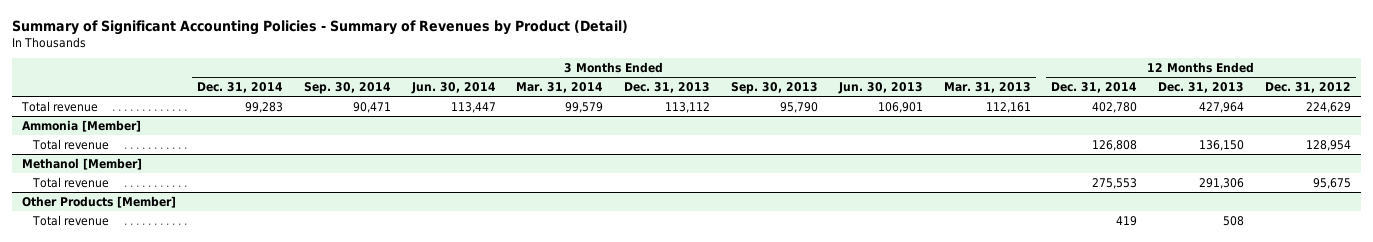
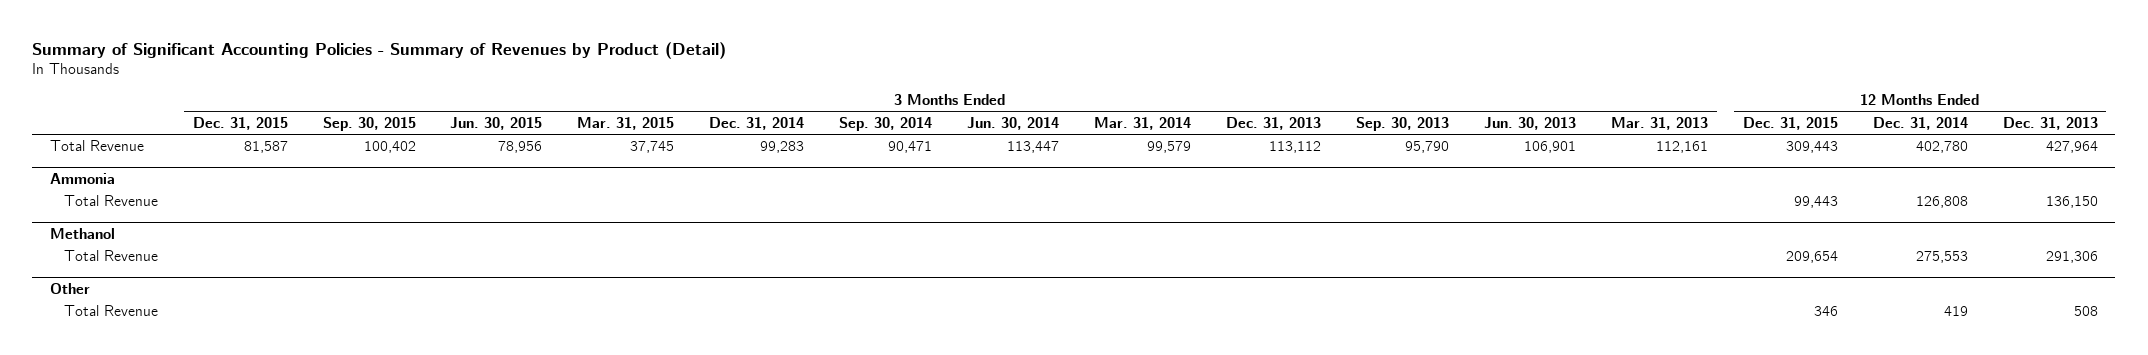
- | 3 Months Ended Dec. 31, 2014 | 3 Months Ended Sep. 30, 2014 | 3 Months Ended Jun. 30, 2014 | 3 Months Ended Mar. 31, 2014 | 3 Months Ended Dec. 31, 2013 | 3 Months Ended Sep. 30, 2013 | 3 Months Ended Jun. 30, 2013 | 3 Months Ended Mar. 31, 2013 | 12 Months Ended Dec. 31, 2014 | 12 Months Ended Dec. 31, 2013 | 12 Months Ended Dec. 31, 2012
+ | 3 Months Ended Dec. 31, 2015 | 3 Months Ended Sep. 30, 2015 | 3 Months Ended Jun. 30, 2015 | 3 Months Ended Mar. 31, 2015 | 3 Months Ended Dec. 31, 2014 | 3 Months Ended Sep. 30, 2014 | 3 Months Ended Jun. 30, 2014 | 3 Months Ended Mar. 31, 2014 | 3 Months Ended Dec. 31, 2013 | 3 Months Ended Sep. 30, 2013 | 3 Months Ended Jun. 30, 2013 | 3 Months Ended Mar. 31, 2013 | 12 Months Ended Dec. 31, 2015 | 12 Months Ended Dec. 31, 2014 | 12 Months Ended Dec. 31, 2013
- Total revenue | 99,283 | 90,471 | 113,447 | 99,579 | 113,112 | 95,790 | 106,901 | 112,161 | 402,780 | 427,964 | 224,629
- Ammonia [Member]
- Total revenue | | | | | | | | | 126,808 | 136,150 | 128,954
- Methanol [Member]
- Total revenue | | | | | | | | | 275,553 | 291,306 | 95,675
- Other Products [Member]
- Total revenue | | | | | | | | | 419 | 508 |
+ Total Revenue | 81,587 | 100,402 | 78,956 | 37,745 | 99,283 | 90,471 | 113,447 | 99,579 | 113,112 | 95,790 | 106,901 | 112,161 | 309,443 | 402,780 | 427,964
+ Ammonia
+ Total Revenue | | | | | | | | | | | | | 99,443 | 126,808 | 136,150
+ Methanol
+ Total Revenue | | | | | | | | | | | | | 209,654 | 275,553 | 291,306
+ Other
+ Total Revenue | | | | | | | | | | | | | 346 | 419 | 508

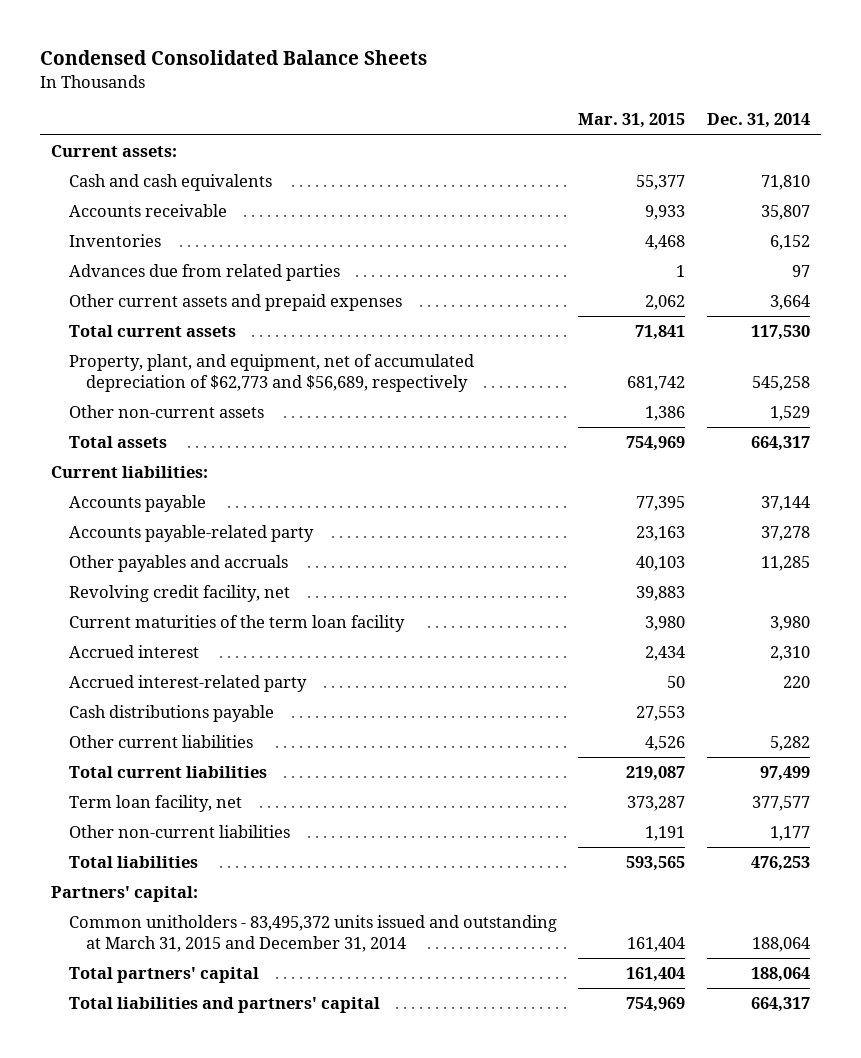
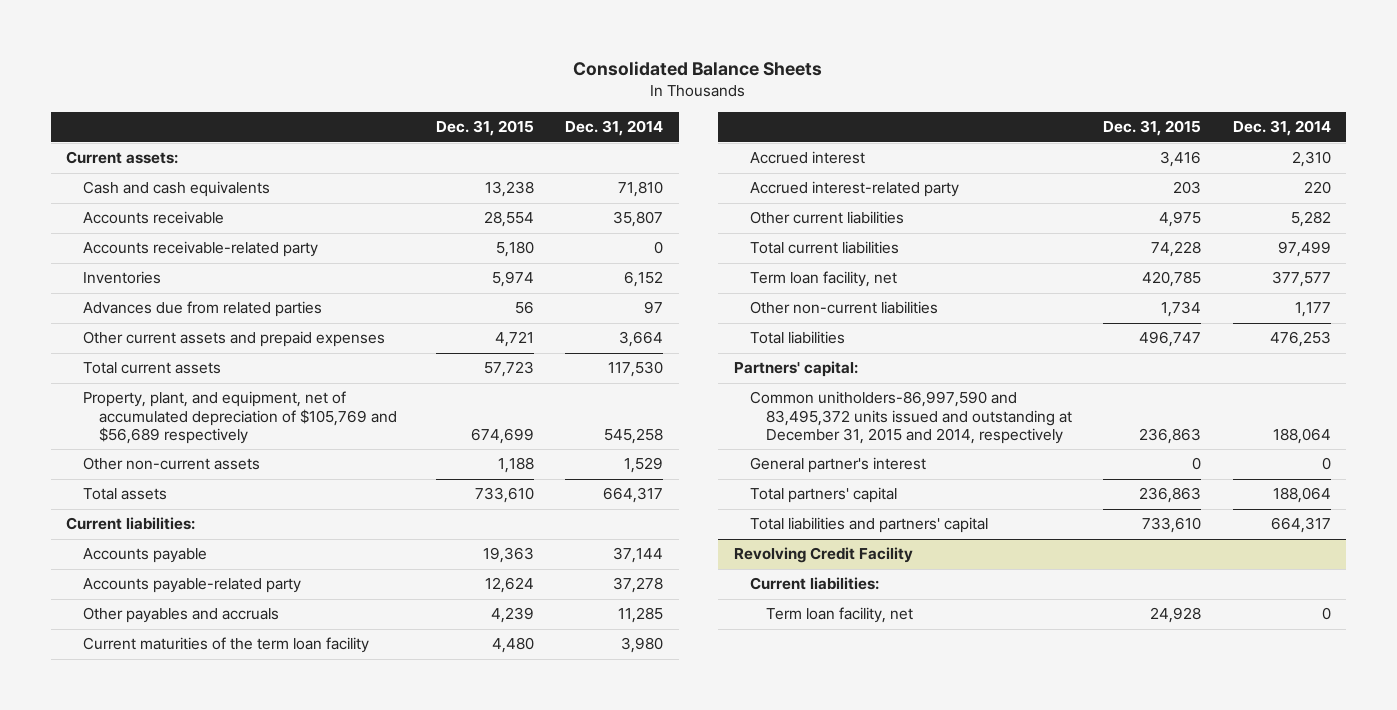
- Condensed Consolidated Balance Sheets
+ Consolidated Balance Sheets
- | Mar. 31, 2015 | Dec. 31, 2014
+ | Dec. 31, 2015 | Dec. 31, 2014
+ Accounts receivable-related party | 5,180 | 0
- Property, plant, and equipment, net of accumulated depreciation of $62,773 and $56,689, respectively | 681,742 | 545,258
+ Property, plant, and equipment, net of accumulated depreciation of $105,769 and $56,689 respectively | 674,699 | 545,258
- Revolving credit facility, net | 39,883 |
- Cash distributions payable | 27,553 |
- Common unitholders - 83,495,372 units issued and outstanding at March 31, 2015 and December 31, 2014 | 161,404 | 188,064
+ Common unitholders-86,997,590 and 83,495,372 units issued and outstanding at December 31, 2015 and 2014, respectively | 236,863 | 188,064
+ General partner's interest | 0 | 0
+ Revolving Credit Facility
+ Current liabilities:
+ Term loan facility, net | 24,928 | 0

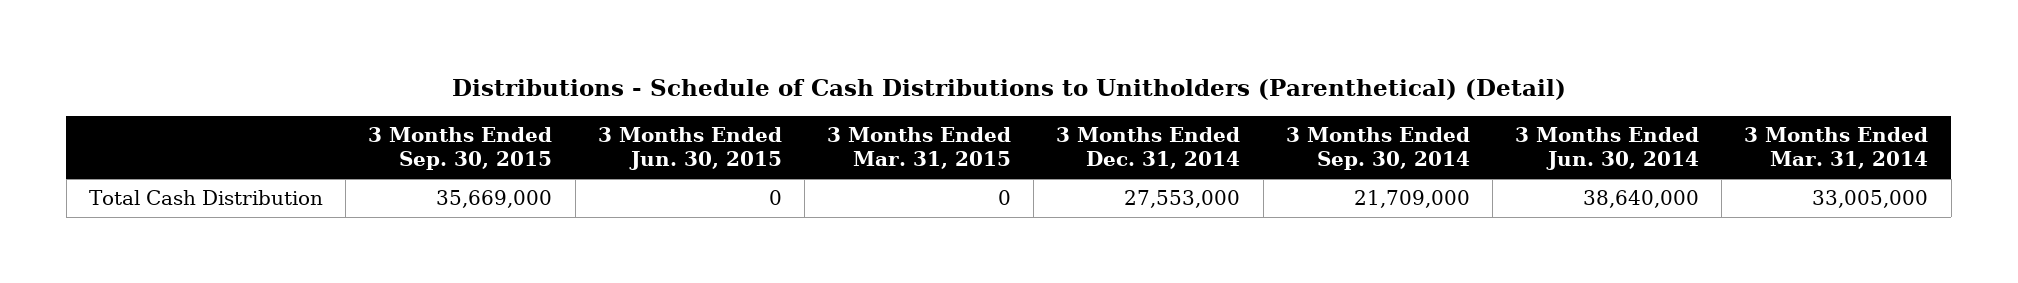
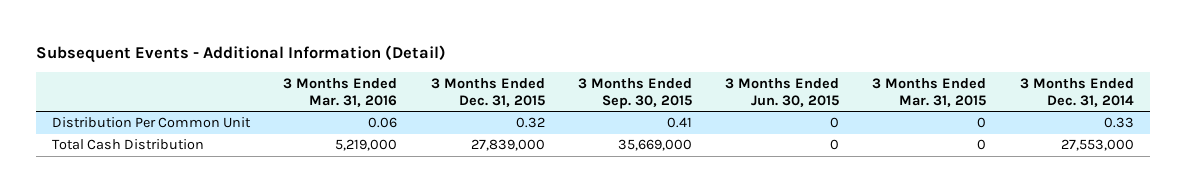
- Distributions - Schedule of Cash Distributions to Unitholders (Parenthetical) (Detail)
+ Subsequent Events - Additional Information (Detail)
- | 3 Months Ended Sep. 30, 2015 | 3 Months Ended Jun. 30, 2015 | 3 Months Ended Mar. 31, 2015 | 3 Months Ended Dec. 31, 2014 | 3 Months Ended Sep. 30, 2014 | 3 Months Ended Jun. 30, 2014 | 3 Months Ended Mar. 31, 2014
+ | 3 Months Ended Mar. 31, 2016 | 3 Months Ended Dec. 31, 2015 | 3 Months Ended Sep. 30, 2015 | 3 Months Ended Jun. 30, 2015 | 3 Months Ended Mar. 31, 2015 | 3 Months Ended Dec. 31, 2014
+ Distribution Per Common Unit | 0.06 | 0.32 | 0.41 | 0 | 0 | 0.33

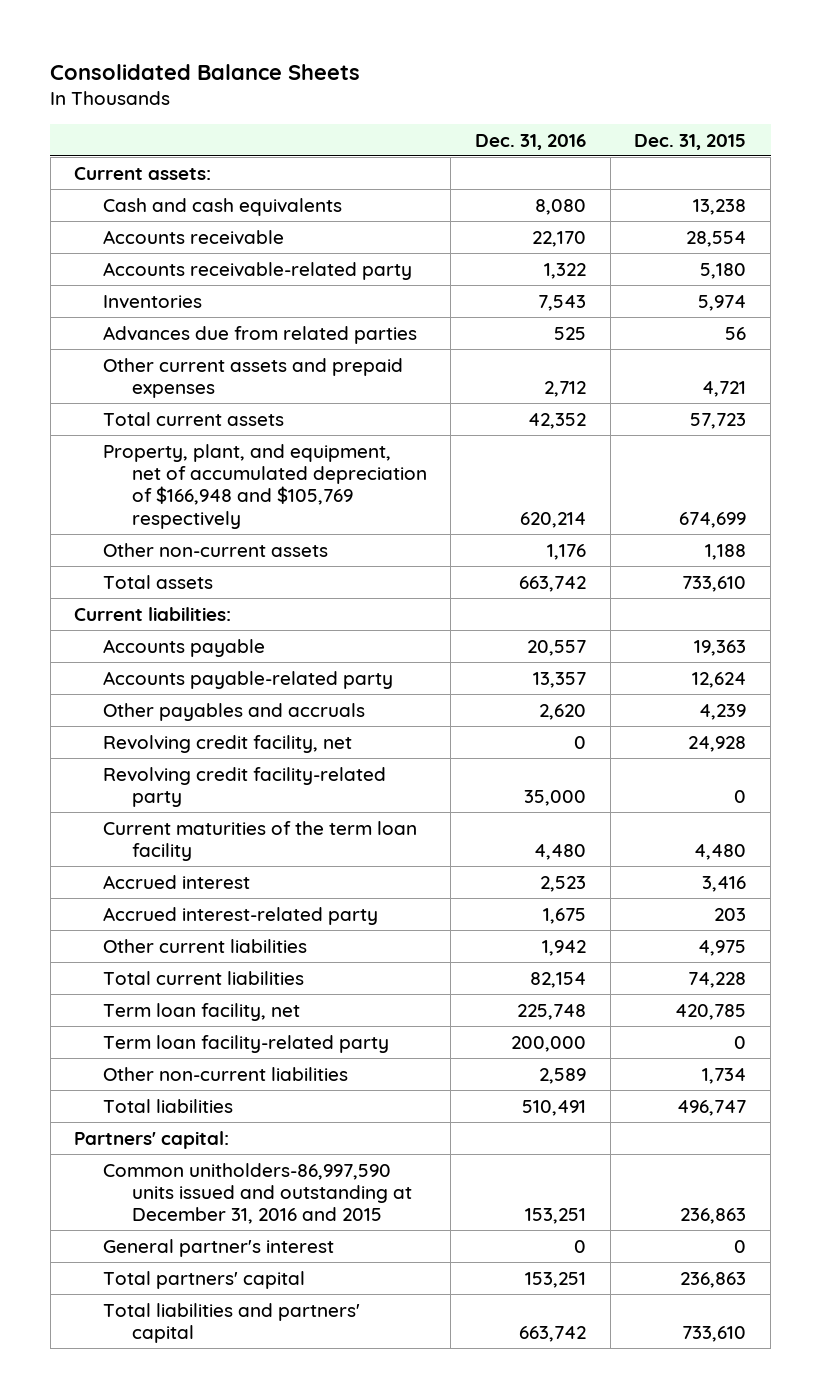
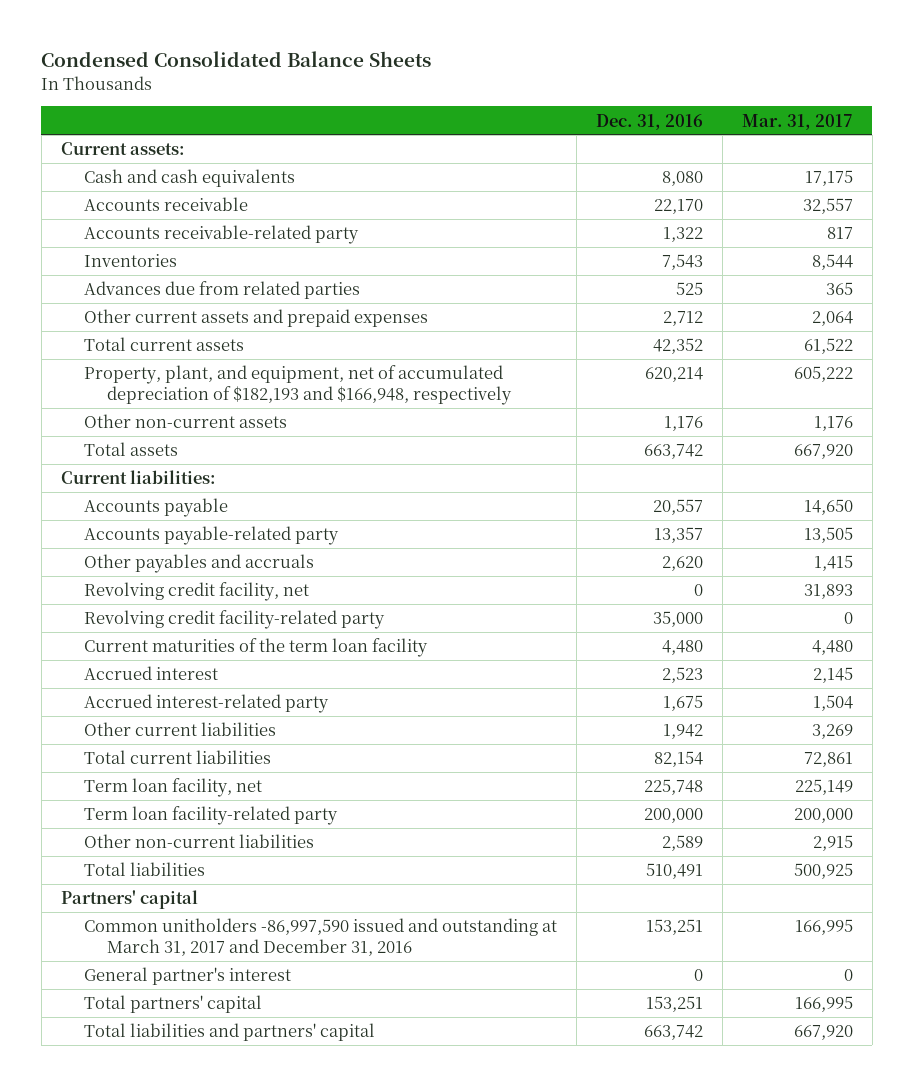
- Consolidated Balance Sheets
+ Condensed Consolidated Balance Sheets
- | Dec. 31, 2016 | Dec. 31, 2015
+ | Dec. 31, 2016 | Mar. 31, 2017
- Property, plant, and equipment, net of accumulated depreciation of $166,948 and $105,769 respectively | 620,214 | 674,699
+ Property, plant, and equipment, net of accumulated depreciation of $182,193 and $166,948, respectively | 620,214 | 605,222
- Partners' capital:
- Common unitholders-86,997,590 units issued and outstanding at December 31, 2016 and 2015 | 153,251 | 236,863
+ Partners' capital
+ Common unitholders -86,997,590 issued and outstanding at March 31, 2017 and December 31, 2016 | 153,251 | 166,995

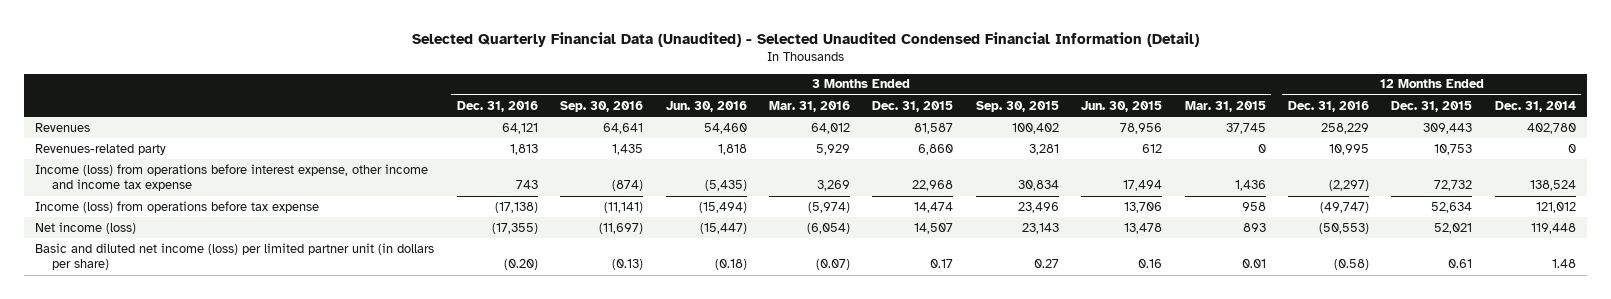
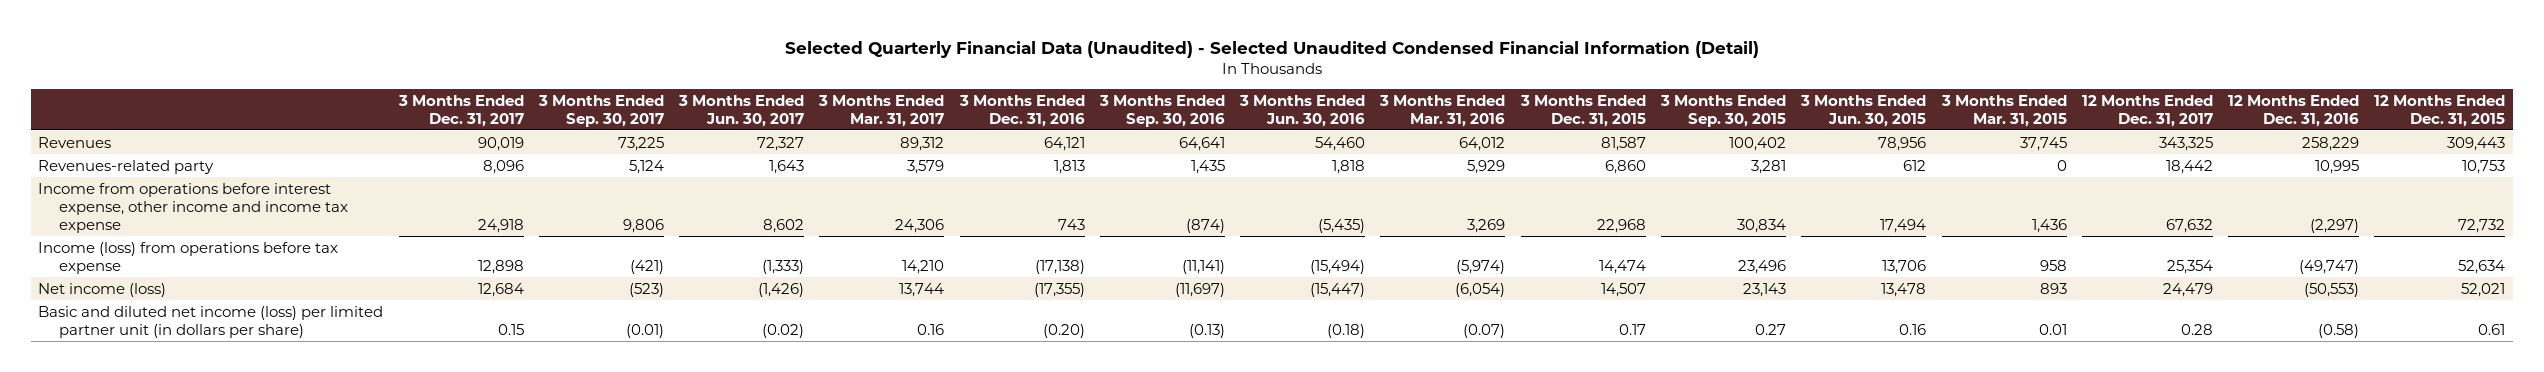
- | 3 Months Ended Dec. 31, 2016 | 3 Months Ended Sep. 30, 2016 | 3 Months Ended Jun. 30, 2016 | 3 Months Ended Mar. 31, 2016 | 3 Months Ended Dec. 31, 2015 | 3 Months Ended Sep. 30, 2015 | 3 Months Ended Jun. 30, 2015 | 3 Months Ended Mar. 31, 2015 | 12 Months Ended Dec. 31, 2016 | 12 Months Ended Dec. 31, 2015 | 12 Months Ended Dec. 31, 2014
+ | 3 Months Ended Dec. 31, 2017 | 3 Months Ended Sep. 30, 2017 | 3 Months Ended Jun. 30, 2017 | 3 Months Ended Mar. 31, 2017 | 3 Months Ended Dec. 31, 2016 | 3 Months Ended Sep. 30, 2016 | 3 Months Ended Jun. 30, 2016 | 3 Months Ended Mar. 31, 2016 | 3 Months Ended Dec. 31, 2015 | 3 Months Ended Sep. 30, 2015 | 3 Months Ended Jun. 30, 2015 | 3 Months Ended Mar. 31, 2015 | 12 Months Ended Dec. 31, 2017 | 12 Months Ended Dec. 31, 2016 | 12 Months Ended Dec. 31, 2015
- Income (loss) from operations before interest expense, other income and income tax expense | 743 | (874) | (5,435) | 3,269 | 22,968 | 30,834 | 17,494 | 1,436 | (2,297) | 72,732 | 138,524
+ Income from operations before interest expense, other income and income tax expense | 24,918 | 9,806 | 8,602 | 24,306 | 743 | (874) | (5,435) | 3,269 | 22,968 | 30,834 | 17,494 | 1,436 | 67,632 | (2,297) | 72,732

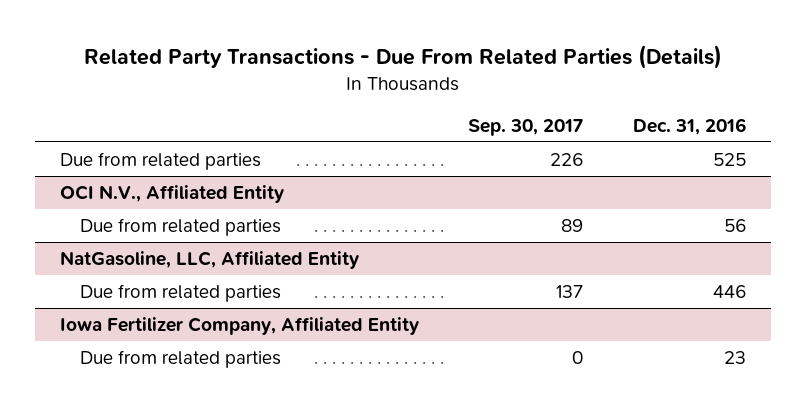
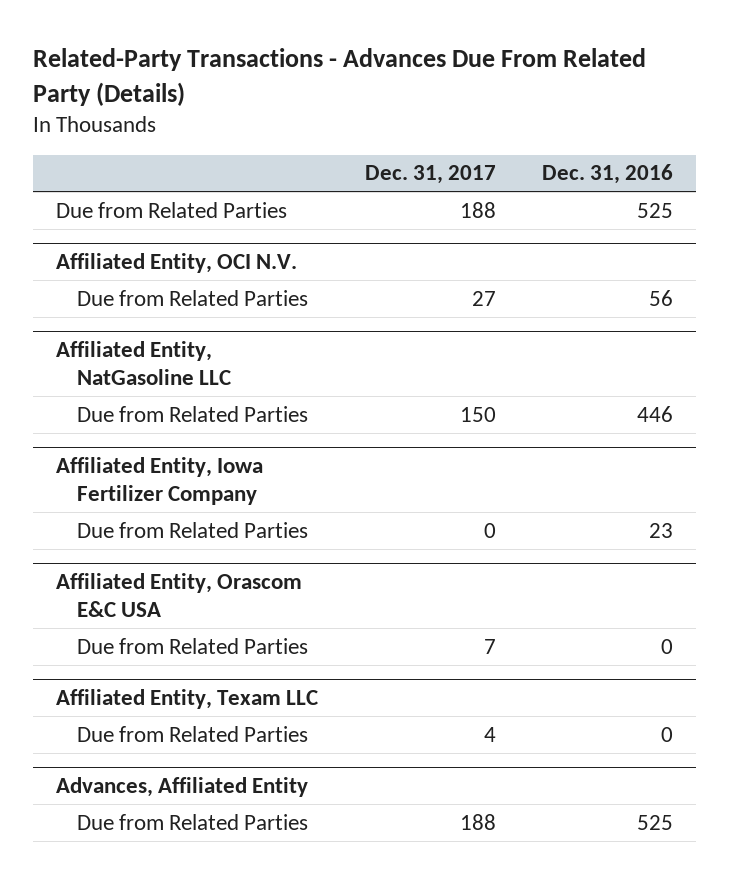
- Related Party Transactions - Due From Related Parties (Details)
+ Related-Party Transactions - Advances Due From Related Party (Details)
- | Sep. 30, 2017 | Dec. 31, 2016
+ | Dec. 31, 2017 | Dec. 31, 2016
- Due from related parties | 226 | 525
- OCI N.V., Affiliated Entity
- Due from related parties | 89 | 56
- NatGasoline, LLC, Affiliated Entity
- Due from related parties | 137 | 446
- Iowa Fertilizer Company, Affiliated Entity
- Due from related parties | 0 | 23
+ Due from Related Parties | 188 | 525
+ Affiliated Entity, OCI N.V.
+ Due from Related Parties | 27 | 56
+ Affiliated Entity, NatGasoline LLC
+ Due from Related Parties | 150 | 446
+ Affiliated Entity, Iowa Fertilizer Company
+ Due from Related Parties | 0 | 23
+ Affiliated Entity, Orascom E&C USA
+ Due from Related Parties | 7 | 0
+ Affiliated Entity, Texam LLC
+ Due from Related Parties | 4 | 0
+ Advances, Affiliated Entity
+ Due from Related Parties | 188 | 525

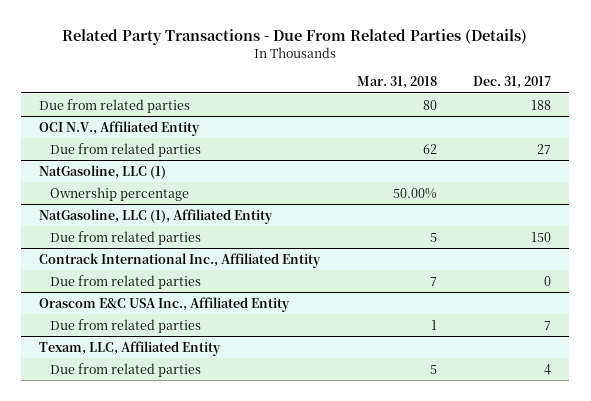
- Related-Party Transactions - Advances Due From Related Party (Details)
+ Related Party Transactions - Due From Related Parties (Details)
- | Dec. 31, 2017 | Dec. 31, 2016
+ | Mar. 31, 2018 | Dec. 31, 2017
- Due from Related Parties | 188 | 525
- Affiliated Entity, OCI N.V.
- Due from Related Parties | 27 | 56
- Affiliated Entity, NatGasoline LLC
- Due from Related Parties | 150 | 446
- Affiliated Entity, Iowa Fertilizer Company
- Due from Related Parties | 0 | 23
- Affiliated Entity, Orascom E&C USA
- Due from Related Parties | 7 | 0
- Affiliated Entity, Texam LLC
- Due from Related Parties | 4 | 0
- Advances, Affiliated Entity
- Due from Related Parties | 188 | 525
+ Due from related parties | 80 | 188
+ OCI N.V., Affiliated Entity
+ Due from related parties | 62 | 27
+ NatGasoline, LLC (1)
+ Ownership percentage | 50.00% |
+ NatGasoline, LLC (1), Affiliated Entity
+ Due from related parties | 5 | 150
+ Contrack International Inc., Affiliated Entity
+ Due from related parties | 7 | 0
+ Orascom E&C USA Inc., Affiliated Entity
+ Due from related parties | 1 | 7
+ Texam, LLC, Affiliated Entity
+ Due from related parties | 5 | 4

